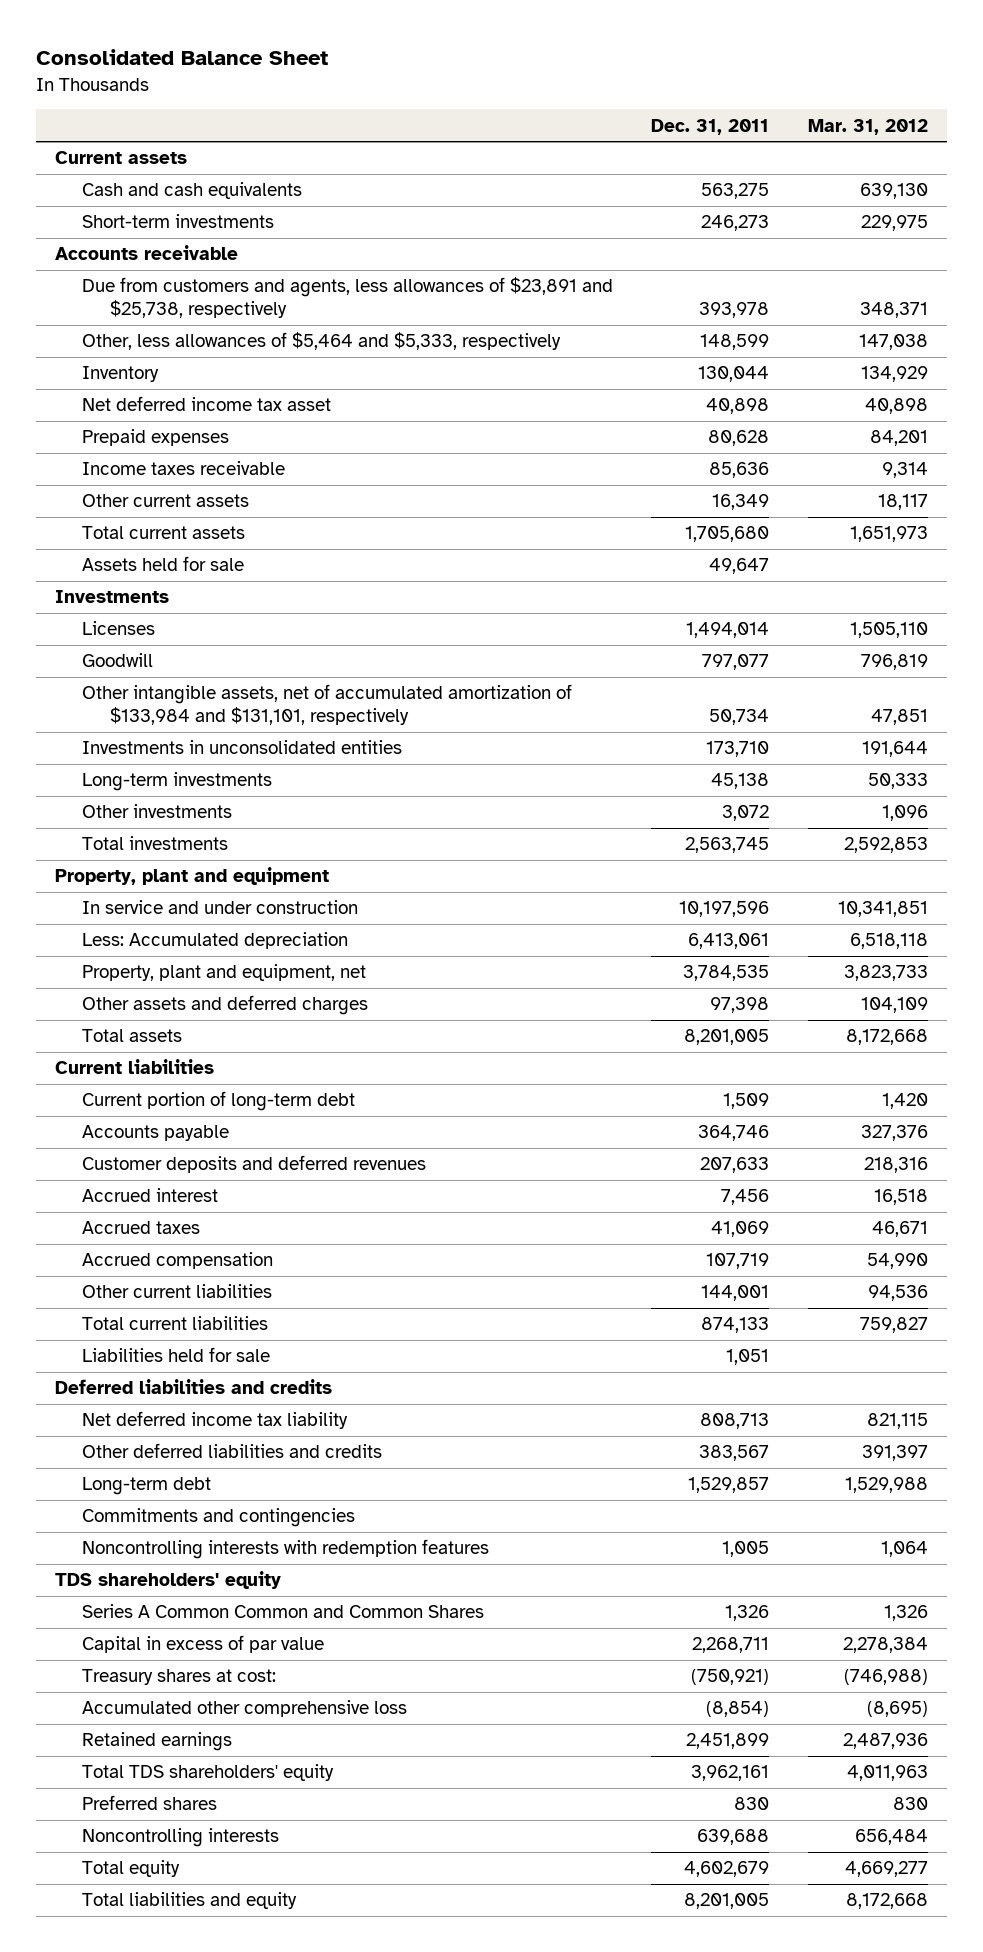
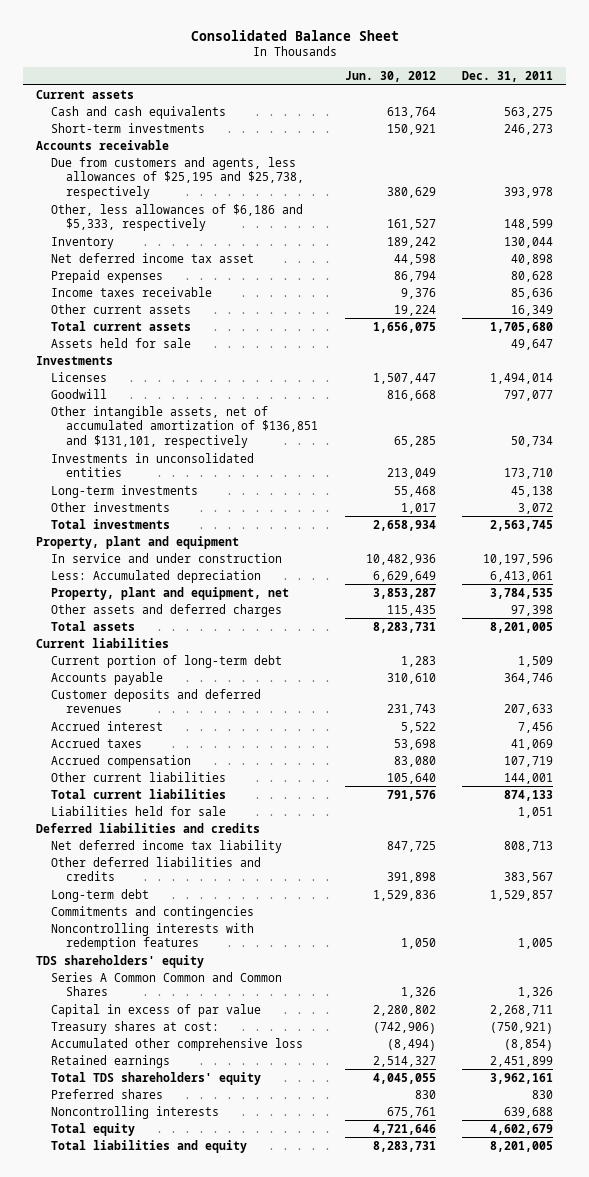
- | Dec. 31, 2011 | Mar. 31, 2012
+ | Jun. 30, 2012 | Dec. 31, 2011
- Due from customers and agents, less allowances of $23,891 and $25,738, respectively | 393,978 | 348,371
- Other, less allowances of $5,464 and $5,333, respectively | 148,599 | 147,038
+ Due from customers and agents, less allowances of $25,195 and $25,738, respectively | 380,629 | 393,978
+ Other, less allowances of $6,186 and $5,333, respectively | 161,527 | 148,599
- Other intangible assets, net of accumulated amortization of $133,984 and $131,101, respectively | 50,734 | 47,851
+ Other intangible assets, net of accumulated amortization of $136,851 and $131,101, respectively | 65,285 | 50,734

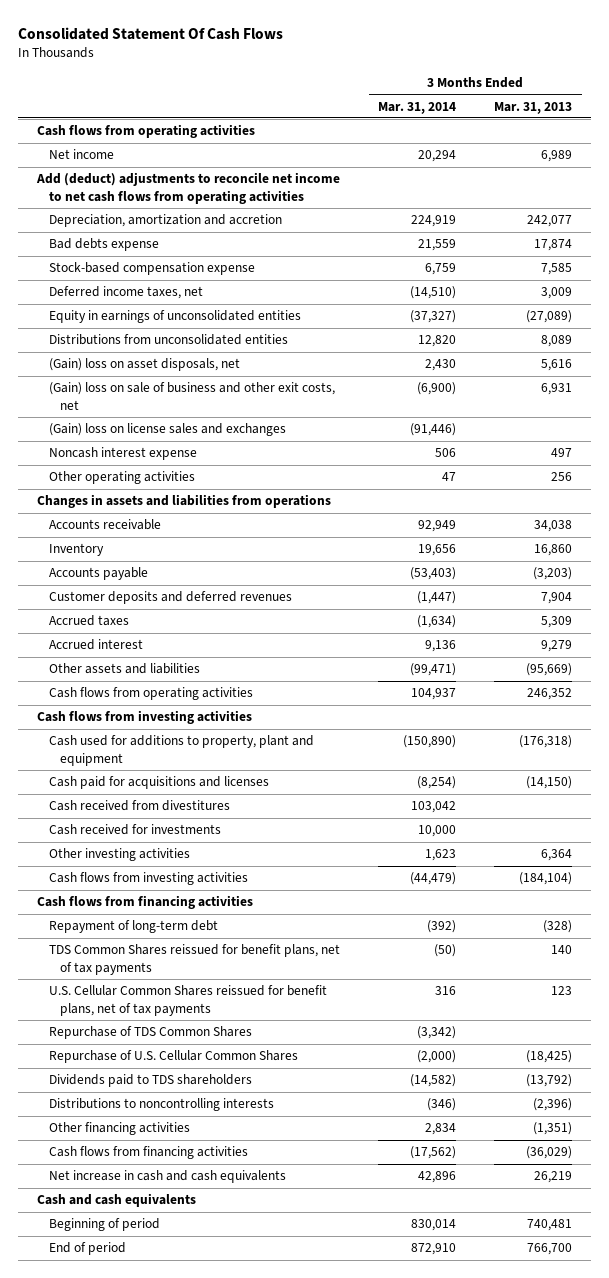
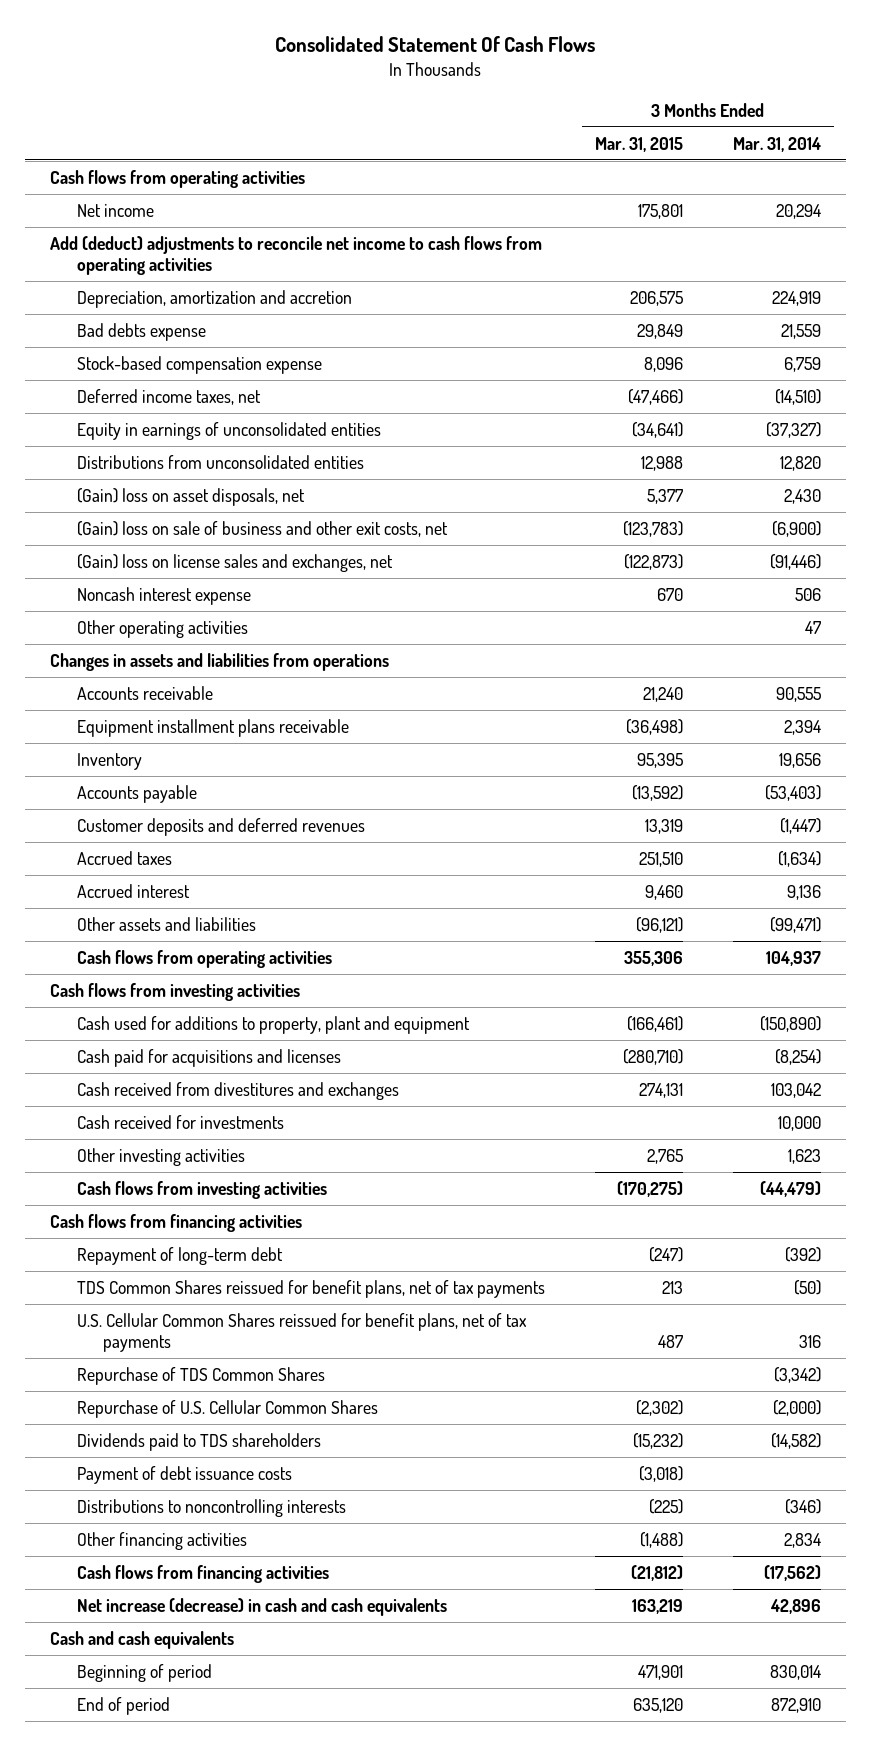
- | 3 Months Ended Mar. 31, 2014 | 3 Months Ended Mar. 31, 2013
+ | 3 Months Ended Mar. 31, 2015 | 3 Months Ended Mar. 31, 2014
- Add (deduct) adjustments to reconcile net income to net cash flows from operating activities
+ Add (deduct) adjustments to reconcile net income to cash flows from operating activities
- (Gain) loss on license sales and exchanges | (91,446) |
+ (Gain) loss on license sales and exchanges, net | (122,873) | (91,446)
- Accounts receivable | 92,949 | 34,038
+ Accounts receivable | 21,240 | 90,555
+ Equipment installment plans receivable | (36,498) | 2,394
- Cash received from divestitures | 103,042 |
+ Cash received from divestitures and exchanges | 274,131 | 103,042
+ Payment of debt issuance costs | (3,018) |
- Net increase in cash and cash equivalents | 42,896 | 26,219
+ Net increase (decrease) in cash and cash equivalents | 163,219 | 42,896

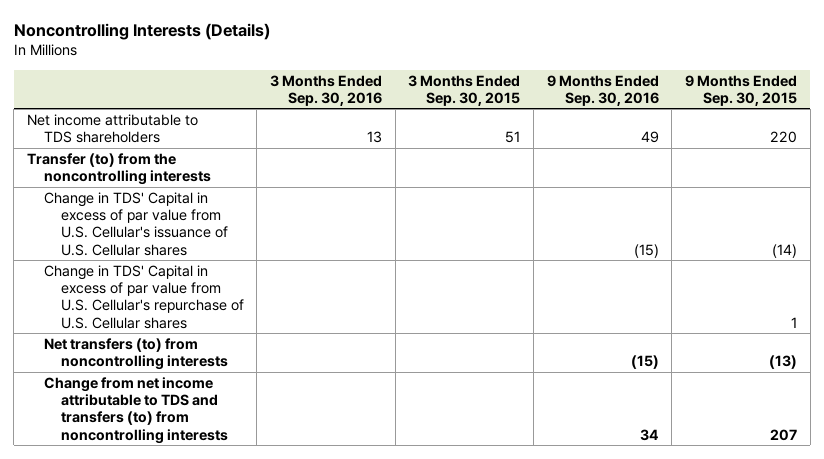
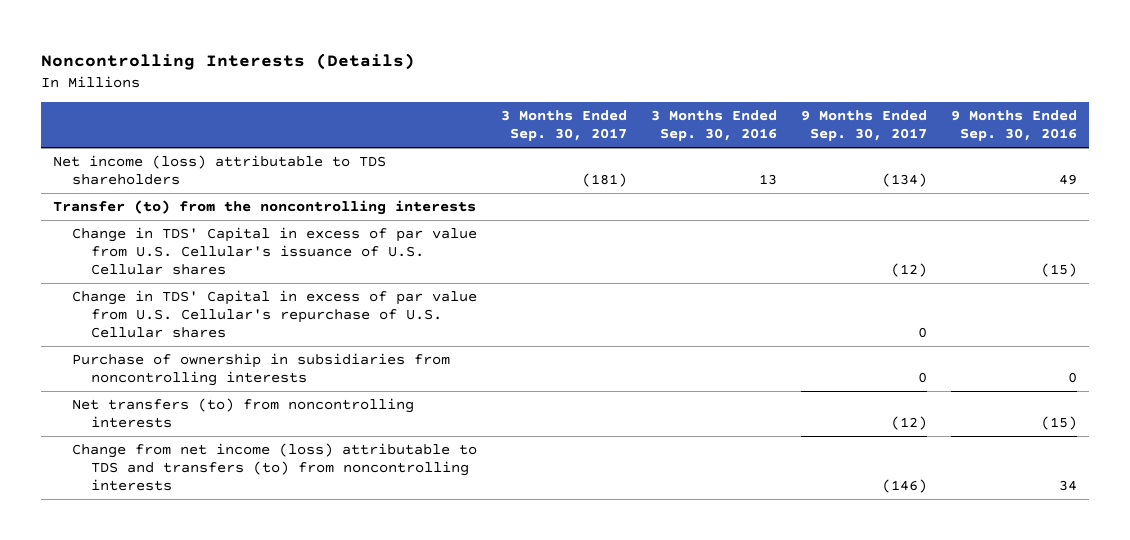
- | 3 Months Ended Sep. 30, 2016 | 3 Months Ended Sep. 30, 2015 | 9 Months Ended Sep. 30, 2016 | 9 Months Ended Sep. 30, 2015
+ | 3 Months Ended Sep. 30, 2017 | 3 Months Ended Sep. 30, 2016 | 9 Months Ended Sep. 30, 2017 | 9 Months Ended Sep. 30, 2016
- Net income attributable to TDS shareholders | 13 | 51 | 49 | 220
+ Net income (loss) attributable to TDS shareholders | (181) | 13 | (134) | 49
+ Purchase of ownership in subsidiaries from noncontrolling interests | | | 0 | 0
- Change from net income attributable to TDS and transfers (to) from noncontrolling interests | | | 34 | 207
+ Change from net income (loss) attributable to TDS and transfers (to) from noncontrolling interests | | | (146) | 34

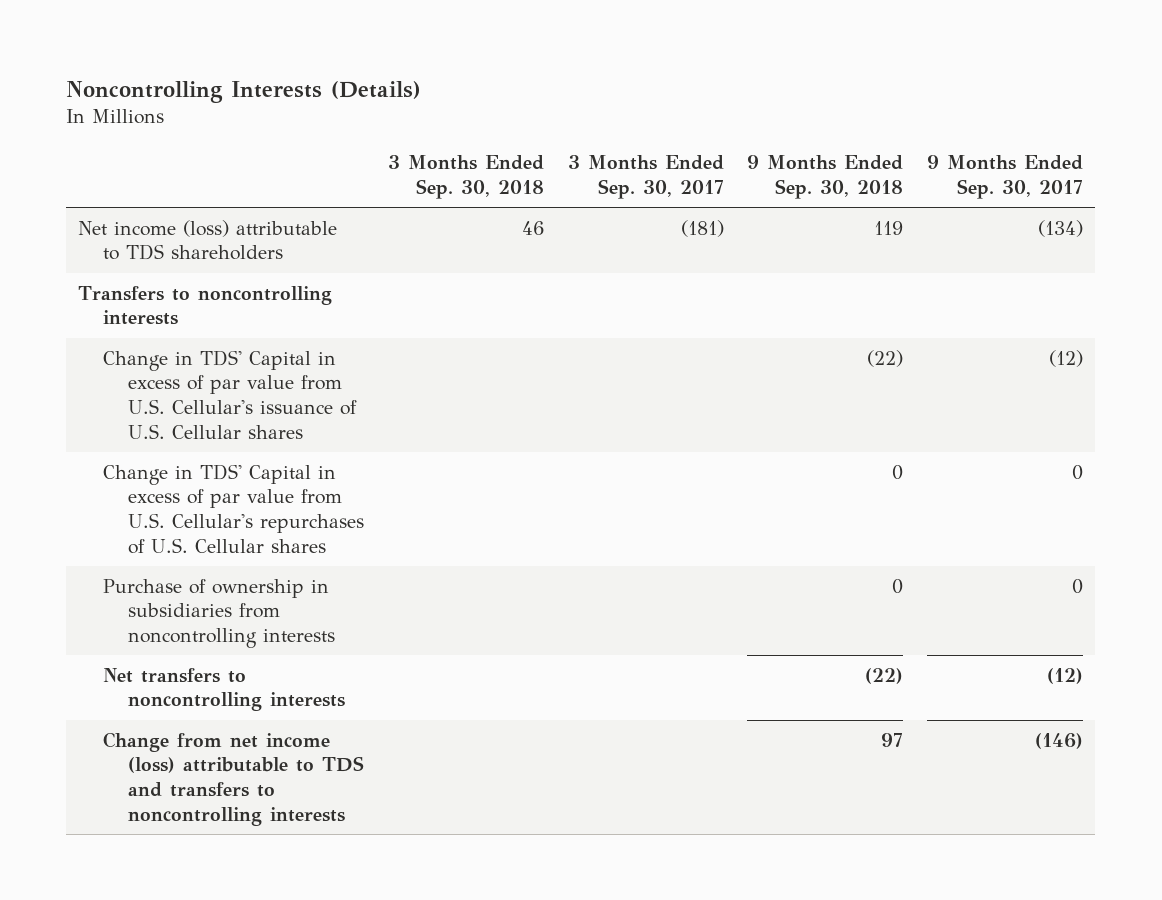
- | 3 Months Ended Sep. 30, 2017 | 3 Months Ended Sep. 30, 2016 | 9 Months Ended Sep. 30, 2017 | 9 Months Ended Sep. 30, 2016
+ | 3 Months Ended Sep. 30, 2018 | 3 Months Ended Sep. 30, 2017 | 9 Months Ended Sep. 30, 2018 | 9 Months Ended Sep. 30, 2017
- Transfer (to) from the noncontrolling interests
+ Transfers to noncontrolling interests
- Change in TDS' Capital in excess of par value from U.S. Cellular's repurchase of U.S. Cellular shares | | | 0 |
+ Change in TDS' Capital in excess of par value from U.S. Cellular's repurchases of U.S. Cellular shares | | | 0 | 0
- Net transfers (to) from noncontrolling interests | | | (12) | (15)
- Change from net income (loss) attributable to TDS and transfers (to) from noncontrolling interests | | | (146) | 34
+ Net transfers to noncontrolling interests | | | (22) | (12)
+ Change from net income (loss) attributable to TDS and transfers to noncontrolling interests | | | 97 | (146)

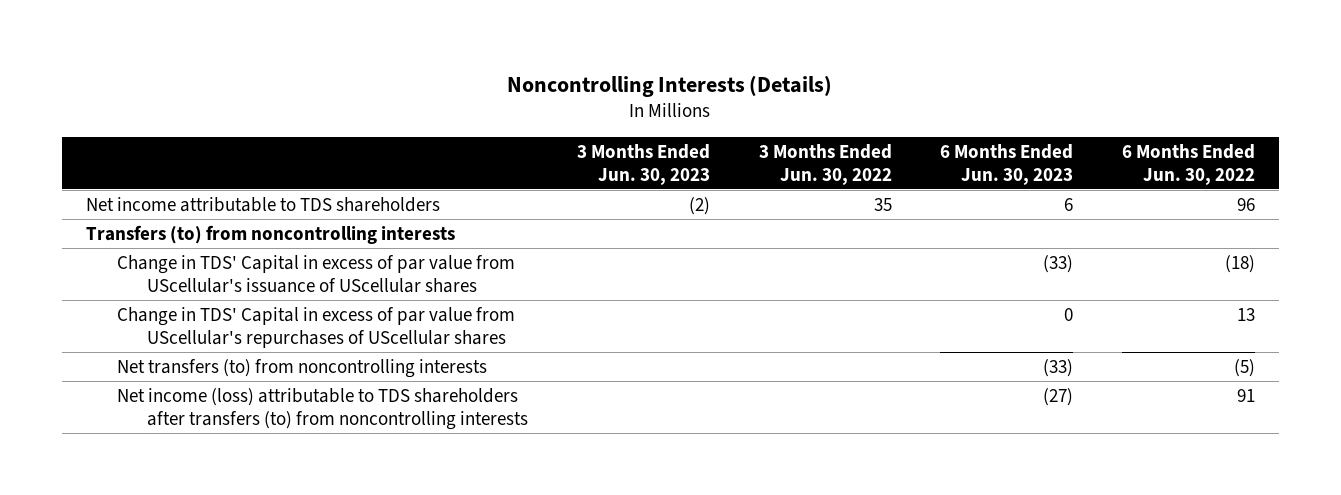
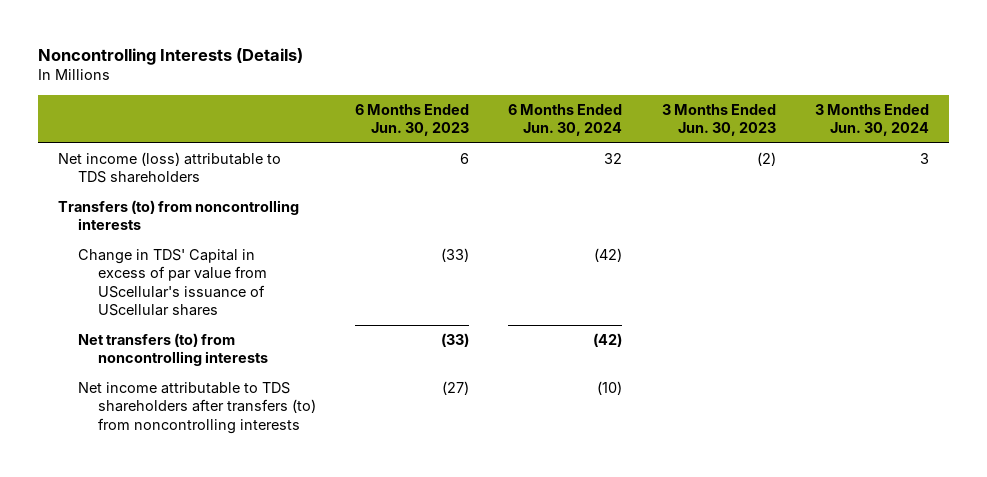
- | 3 Months Ended Jun. 30, 2023 | 3 Months Ended Jun. 30, 2022 | 6 Months Ended Jun. 30, 2023 | 6 Months Ended Jun. 30, 2022
+ | 6 Months Ended Jun. 30, 2023 | 6 Months Ended Jun. 30, 2024 | 3 Months Ended Jun. 30, 2023 | 3 Months Ended Jun. 30, 2024
- Net income attributable to TDS shareholders | (2) | 35 | 6 | 96
+ Net income (loss) attributable to TDS shareholders | 6 | 32 | (2) | 3
- Change in TDS' Capital in excess of par value from UScellular's repurchases of UScellular shares | | | 0 | 13
- Net income (loss) attributable to TDS shareholders after transfers (to) from noncontrolling interests | | | (27) | 91
+ Net income attributable to TDS shareholders after transfers (to) from noncontrolling interests | (27) | (10) | |

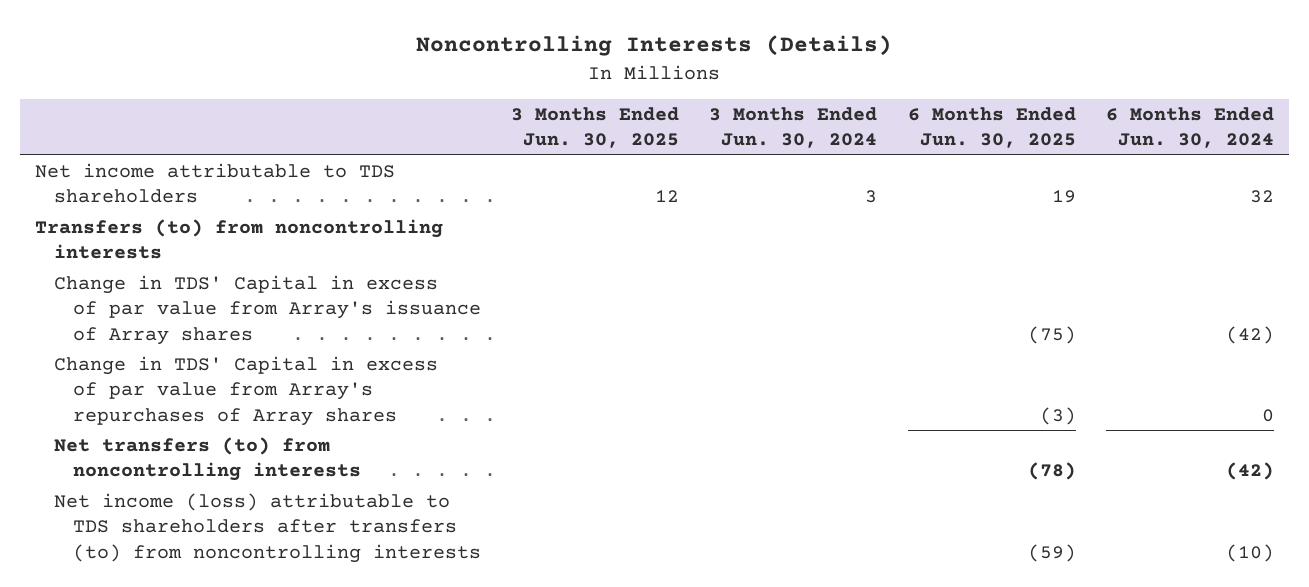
- | 6 Months Ended Jun. 30, 2023 | 6 Months Ended Jun. 30, 2024 | 3 Months Ended Jun. 30, 2023 | 3 Months Ended Jun. 30, 2024
+ | 3 Months Ended Jun. 30, 2025 | 3 Months Ended Jun. 30, 2024 | 6 Months Ended Jun. 30, 2025 | 6 Months Ended Jun. 30, 2024
- Net income (loss) attributable to TDS shareholders | 6 | 32 | (2) | 3
+ Net income attributable to TDS shareholders | 12 | 3 | 19 | 32
- Change in TDS' Capital in excess of par value from UScellular's issuance of UScellular shares | (33) | (42) | |
+ Change in TDS' Capital in excess of par value from Array's issuance of Array shares | | | (75) | (42)
+ Change in TDS' Capital in excess of par value from Array's repurchases of Array shares | | | (3) | 0
- Net income attributable to TDS shareholders after transfers (to) from noncontrolling interests | (27) | (10) | |
+ Net income (loss) attributable to TDS shareholders after transfers (to) from noncontrolling interests | | | (59) | (10)

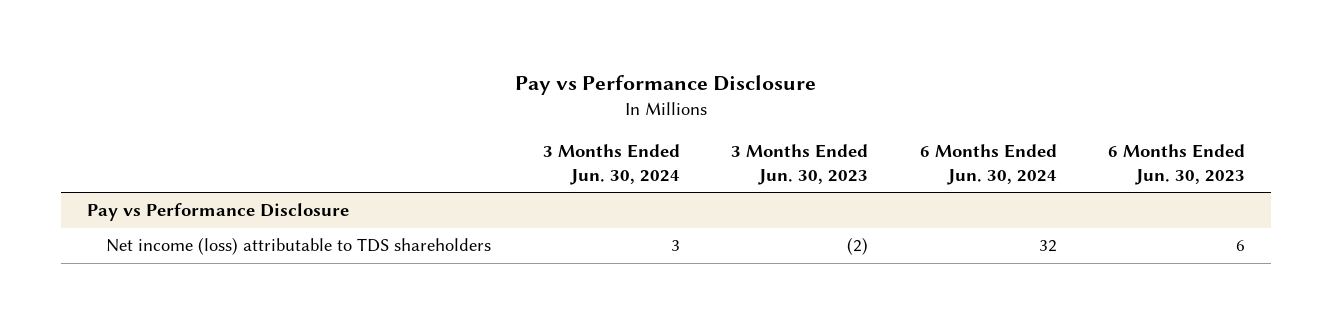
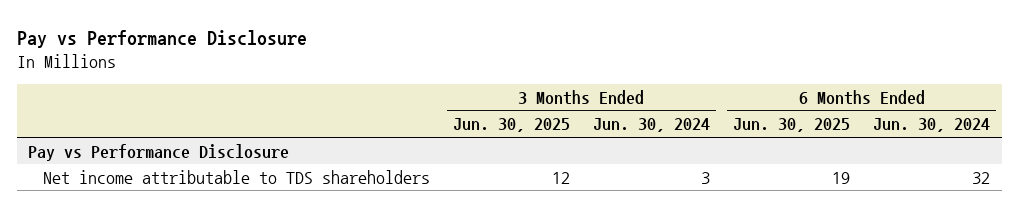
- | 3 Months Ended Jun. 30, 2024 | 3 Months Ended Jun. 30, 2023 | 6 Months Ended Jun. 30, 2024 | 6 Months Ended Jun. 30, 2023
+ | 3 Months Ended Jun. 30, 2025 | 3 Months Ended Jun. 30, 2024 | 6 Months Ended Jun. 30, 2025 | 6 Months Ended Jun. 30, 2024
- Net income (loss) attributable to TDS shareholders | 3 | (2) | 32 | 6
+ Net income attributable to TDS shareholders | 12 | 3 | 19 | 32

